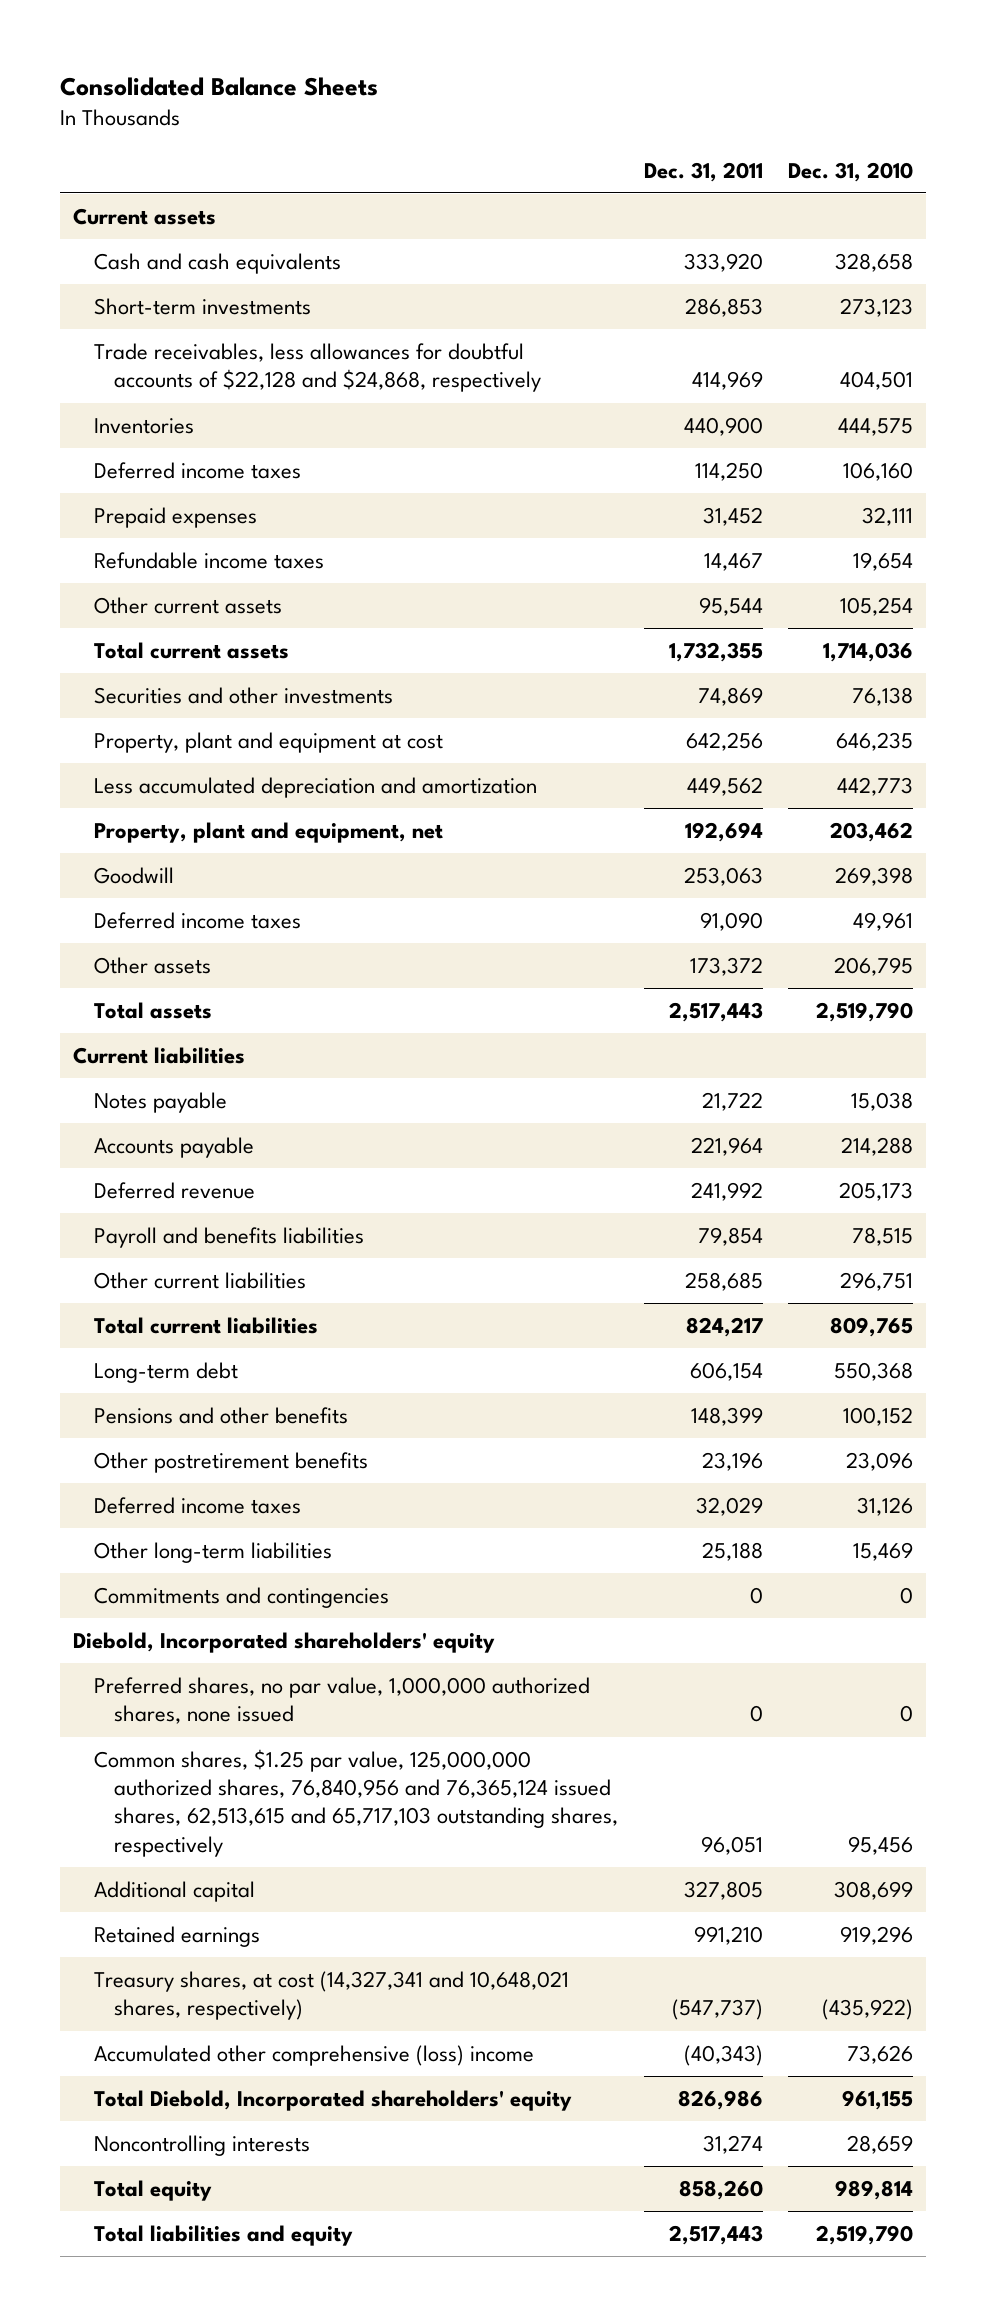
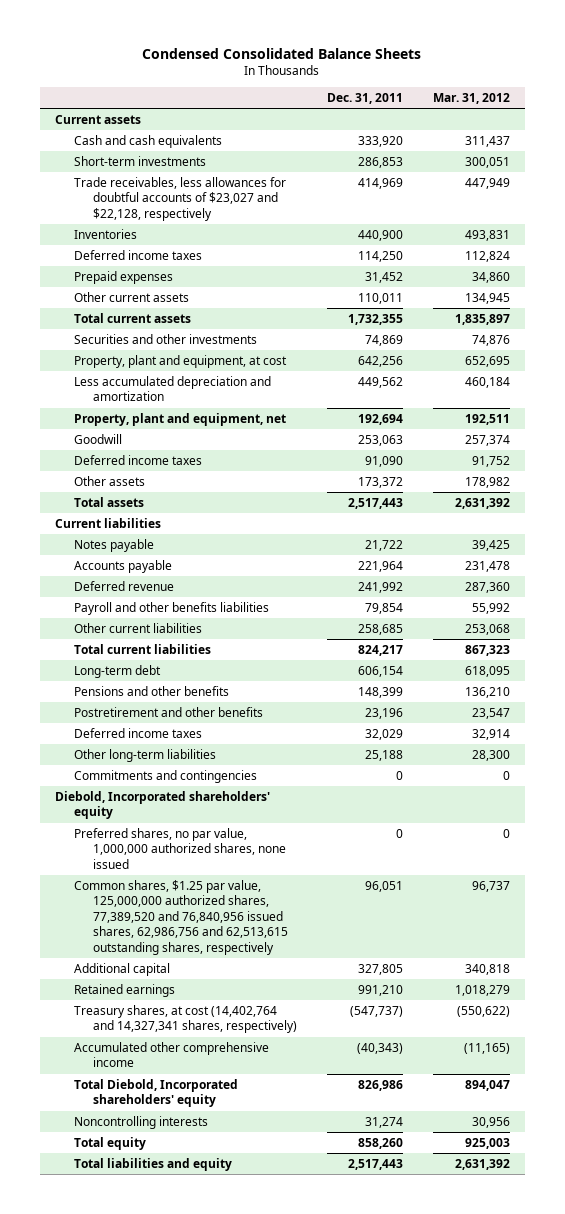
- Consolidated Balance Sheets
+ Condensed Consolidated Balance Sheets
- | Dec. 31, 2011 | Dec. 31, 2010
+ | Dec. 31, 2011 | Mar. 31, 2012
- Trade receivables, less allowances for doubtful accounts of $22,128 and $24,868, respectively | 414,969 | 404,501
+ Trade receivables, less allowances for doubtful accounts of $23,027 and $22,128, respectively | 414,969 | 447,949
- Refundable income taxes | 14,467 | 19,654
- Other current assets | 95,544 | 105,254
+ Other current assets | 110,011 | 134,945
- Property, plant and equipment at cost | 642,256 | 646,235
+ Property, plant and equipment, at cost | 642,256 | 652,695
- Payroll and benefits liabilities | 79,854 | 78,515
+ Payroll and other benefits liabilities | 79,854 | 55,992
- Other postretirement benefits | 23,196 | 23,096
+ Postretirement and other benefits | 23,196 | 23,547
- Common shares, $1.25 par value, 125,000,000 authorized shares, 76,840,956 and 76,365,124 issued shares, 62,513,615 and 65,717,103 outstanding shares, respectively | 96,051 | 95,456
+ Common shares, $1.25 par value, 125,000,000 authorized shares, 77,389,520 and 76,840,956 issued shares, 62,986,756 and 62,513,615 outstanding shares, respectively | 96,051 | 96,737
- Treasury shares, at cost (14,327,341 and 10,648,021 shares, respectively) | (547,737) | (435,922)
- Accumulated other comprehensive (loss) income | (40,343) | 73,626
+ Treasury shares, at cost (14,402,764 and 14,327,341 shares, respectively) | (547,737) | (550,622)
+ Accumulated other comprehensive income | (40,343) | (11,165)

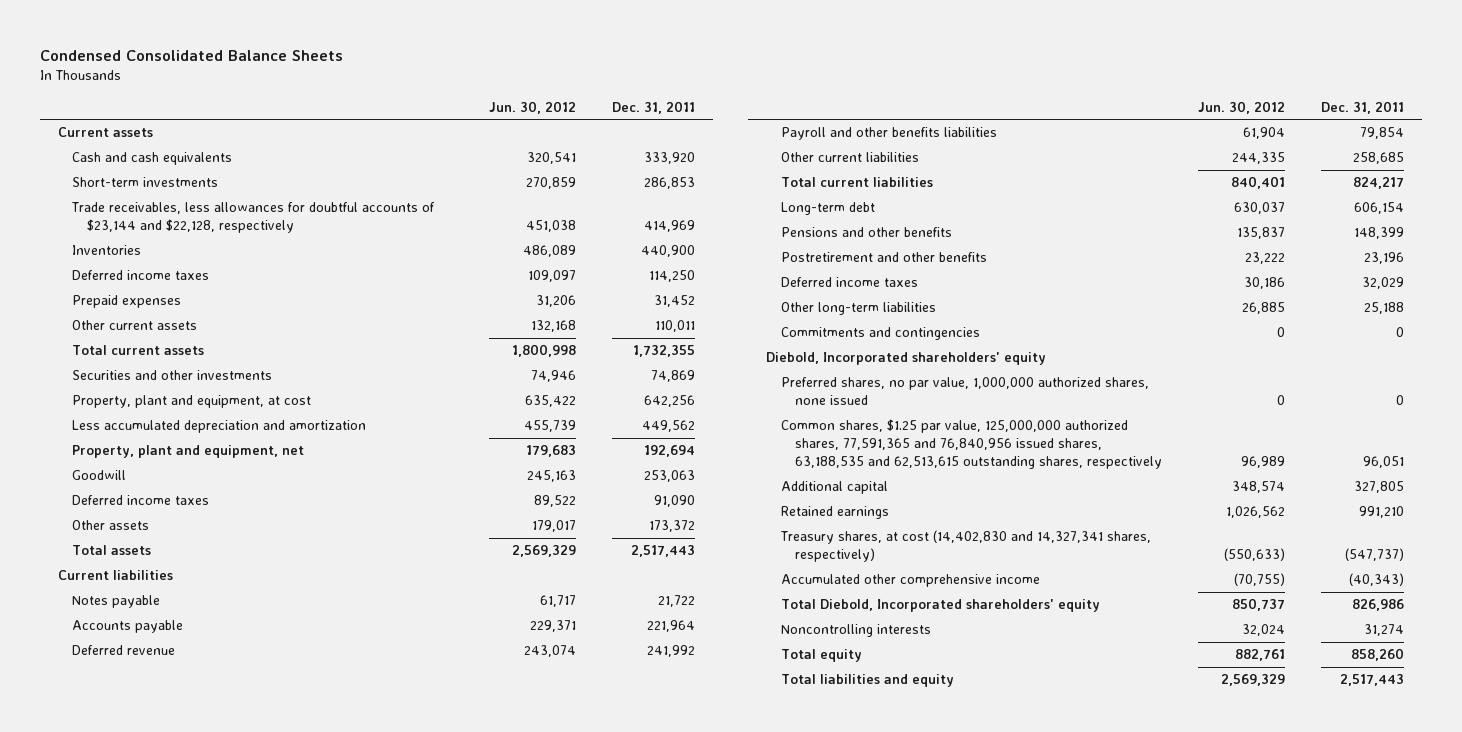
- | Dec. 31, 2011 | Mar. 31, 2012
+ | Jun. 30, 2012 | Dec. 31, 2011
- Trade receivables, less allowances for doubtful accounts of $23,027 and $22,128, respectively | 414,969 | 447,949
+ Trade receivables, less allowances for doubtful accounts of $23,144 and $22,128, respectively | 451,038 | 414,969
- Common shares, $1.25 par value, 125,000,000 authorized shares, 77,389,520 and 76,840,956 issued shares, 62,986,756 and 62,513,615 outstanding shares, respectively | 96,051 | 96,737
+ Common shares, $1.25 par value, 125,000,000 authorized shares, 77,591,365 and 76,840,956 issued shares, 63,188,535 and 62,513,615 outstanding shares, respectively | 96,989 | 96,051
- Treasury shares, at cost (14,402,764 and 14,327,341 shares, respectively) | (547,737) | (550,622)
+ Treasury shares, at cost (14,402,830 and 14,327,341 shares, respectively) | (550,633) | (547,737)

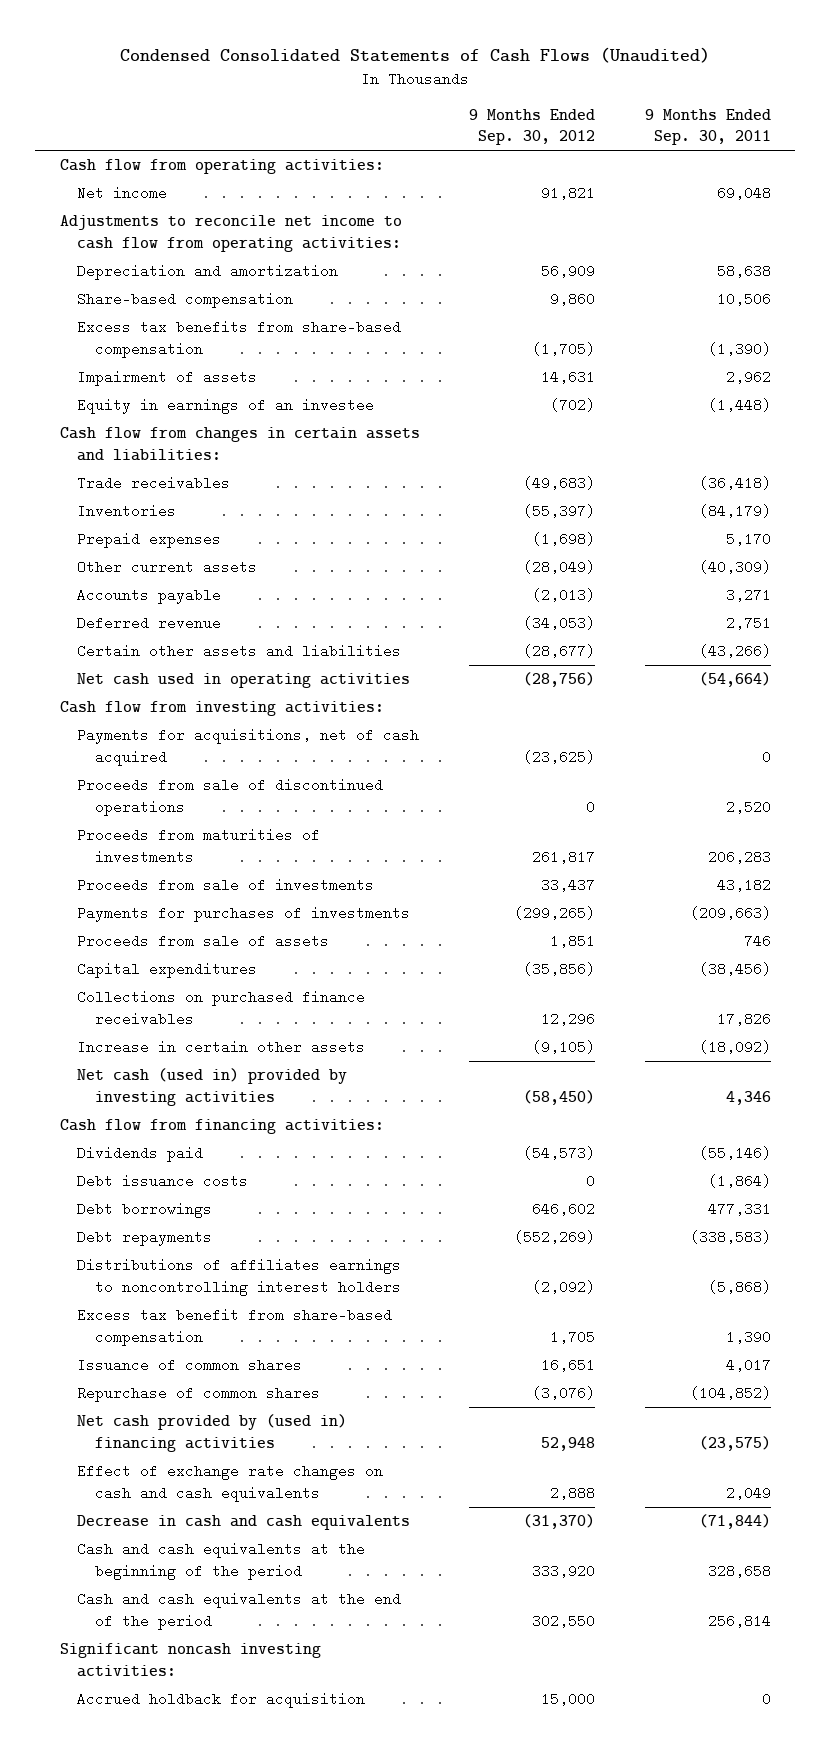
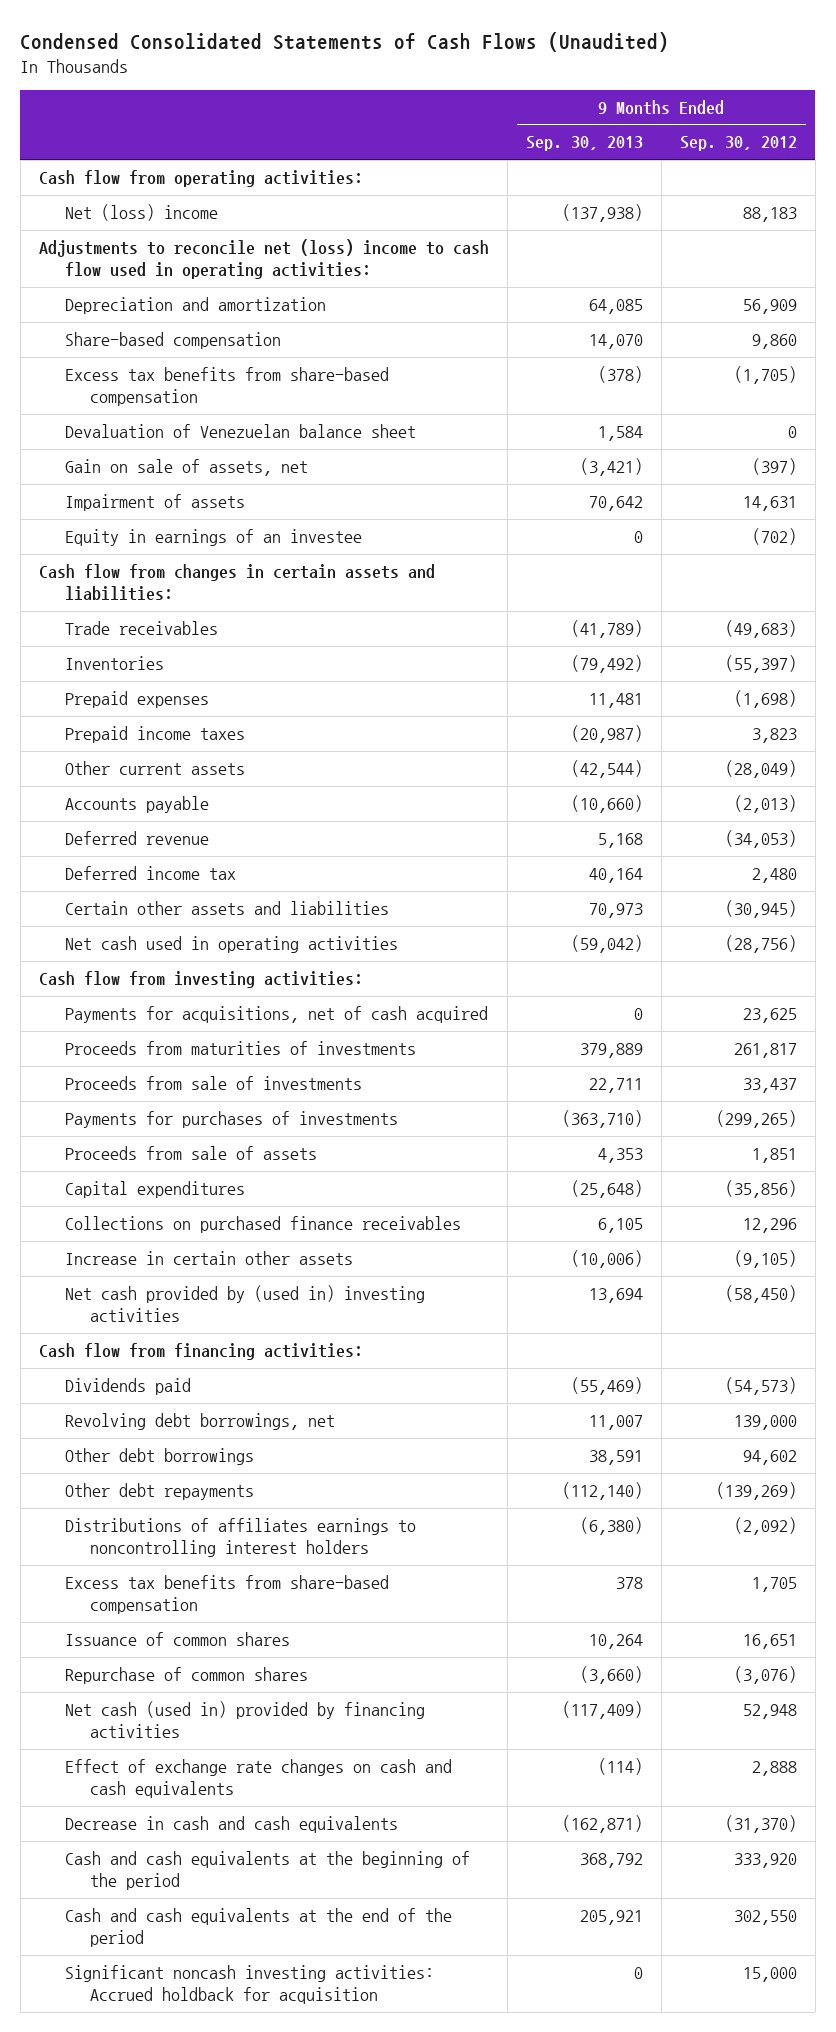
- | 9 Months Ended Sep. 30, 2012 | 9 Months Ended Sep. 30, 2011
+ | 9 Months Ended Sep. 30, 2013 | 9 Months Ended Sep. 30, 2012
- Net income | 91,821 | 69,048
- Adjustments to reconcile net income to cash flow from operating activities:
+ Net (loss) income | (137,938) | 88,183
+ Adjustments to reconcile net (loss) income to cash flow used in operating activities:
+ Devaluation of Venezuelan balance sheet | 1,584 | 0
+ Gain on sale of assets, net | (3,421) | (397)
+ Prepaid income taxes | (20,987) | 3,823
- Certain other assets and liabilities | (28,677) | (43,266)
+ Deferred income tax | 40,164 | 2,480
+ Certain other assets and liabilities | 70,973 | (30,945)
- Payments for acquisitions, net of cash acquired | (23,625) | 0
- Proceeds from sale of discontinued operations | 0 | 2,520
+ Payments for acquisitions, net of cash acquired | 0 | 23,625
- Net cash (used in) provided by investing activities | (58,450) | 4,346
+ Net cash provided by (used in) investing activities | 13,694 | (58,450)
- Debt issuance costs | 0 | (1,864)
- Debt borrowings | 646,602 | 477,331
- Debt repayments | (552,269) | (338,583)
+ Revolving debt borrowings, net | 11,007 | 139,000
+ Other debt borrowings | 38,591 | 94,602
+ Other debt repayments | (112,140) | (139,269)
- Excess tax benefit from share-based compensation | 1,705 | 1,390
+ Excess tax benefits from share-based compensation | 378 | 1,705
- Net cash provided by (used in) financing activities | 52,948 | (23,575)
+ Net cash (used in) provided by financing activities | (117,409) | 52,948
- Significant noncash investing activities:
- Accrued holdback for acquisition | 15,000 | 0
+ Significant noncash investing activities: Accrued holdback for acquisition | 0 | 15,000

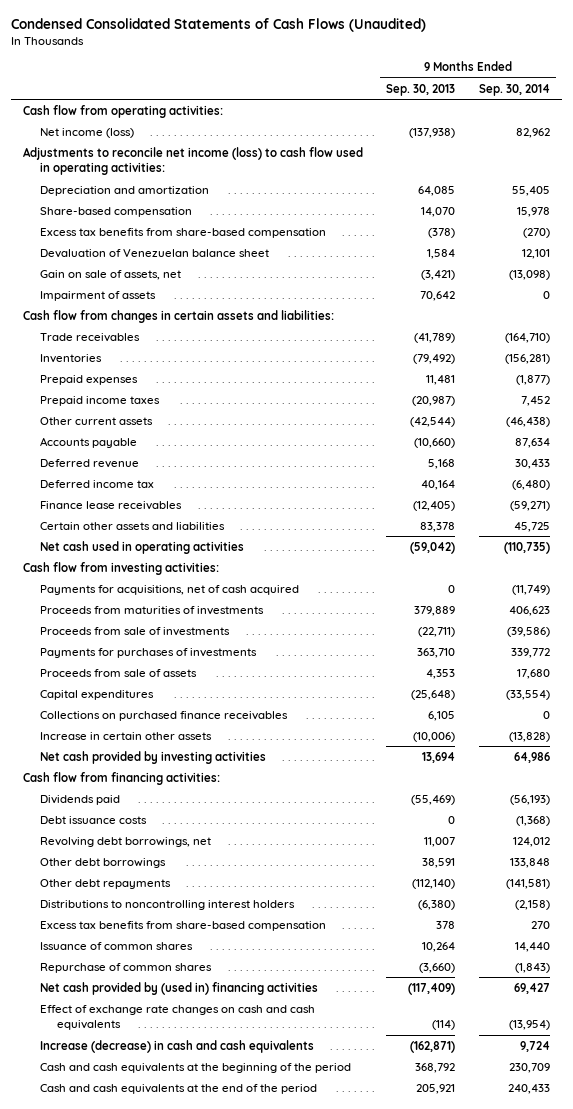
- | 9 Months Ended Sep. 30, 2013 | 9 Months Ended Sep. 30, 2012
+ | 9 Months Ended Sep. 30, 2013 | 9 Months Ended Sep. 30, 2014
- Net (loss) income | (137,938) | 88,183
- Adjustments to reconcile net (loss) income to cash flow used in operating activities:
+ Net income (loss) | (137,938) | 82,962
+ Adjustments to reconcile net income (loss) to cash flow used in operating activities:
- Equity in earnings of an investee | 0 | (702)
- Certain other assets and liabilities | 70,973 | (30,945)
+ Finance lease receivables | (12,405) | (59,271)
+ Certain other assets and liabilities | 83,378 | 45,725
- Proceeds from sale of investments | 22,711 | 33,437
- Payments for purchases of investments | (363,710) | (299,265)
+ Proceeds from sale of investments | (22,711) | (39,586)
+ Payments for purchases of investments | 363,710 | 339,772
- Net cash provided by (used in) investing activities | 13,694 | (58,450)
+ Net cash provided by investing activities | 13,694 | 64,986
+ Debt issuance costs | 0 | (1,368)
- Distributions of affiliates earnings to noncontrolling interest holders | (6,380) | (2,092)
+ Distributions to noncontrolling interest holders | (6,380) | (2,158)
- Net cash (used in) provided by financing activities | (117,409) | 52,948
+ Net cash provided by (used in) financing activities | (117,409) | 69,427
- Decrease in cash and cash equivalents | (162,871) | (31,370)
+ Increase (decrease) in cash and cash equivalents | (162,871) | 9,724
- Significant noncash investing activities: Accrued holdback for acquisition | 0 | 15,000

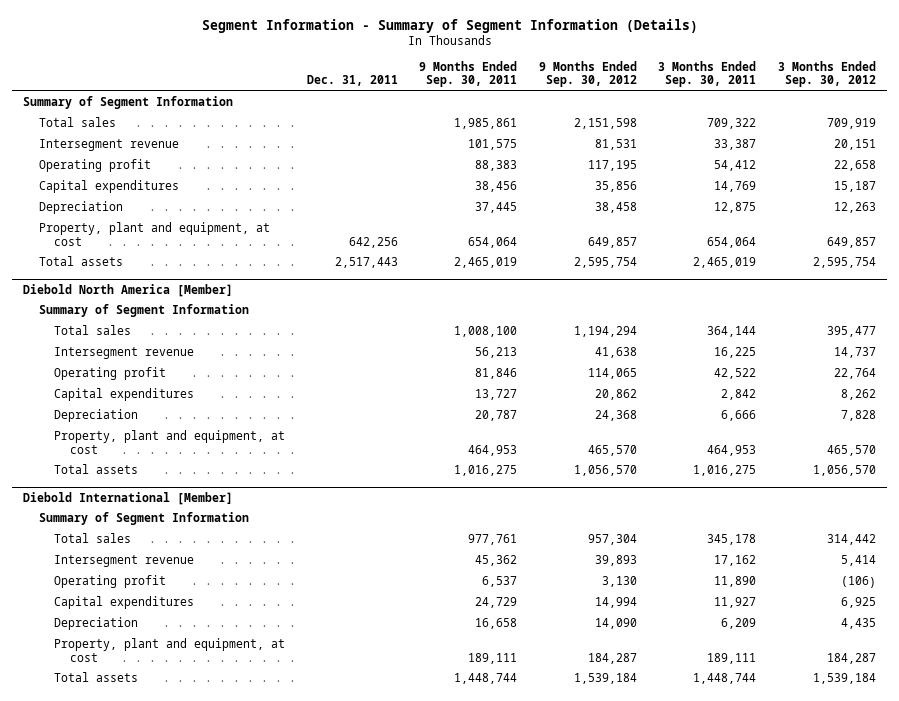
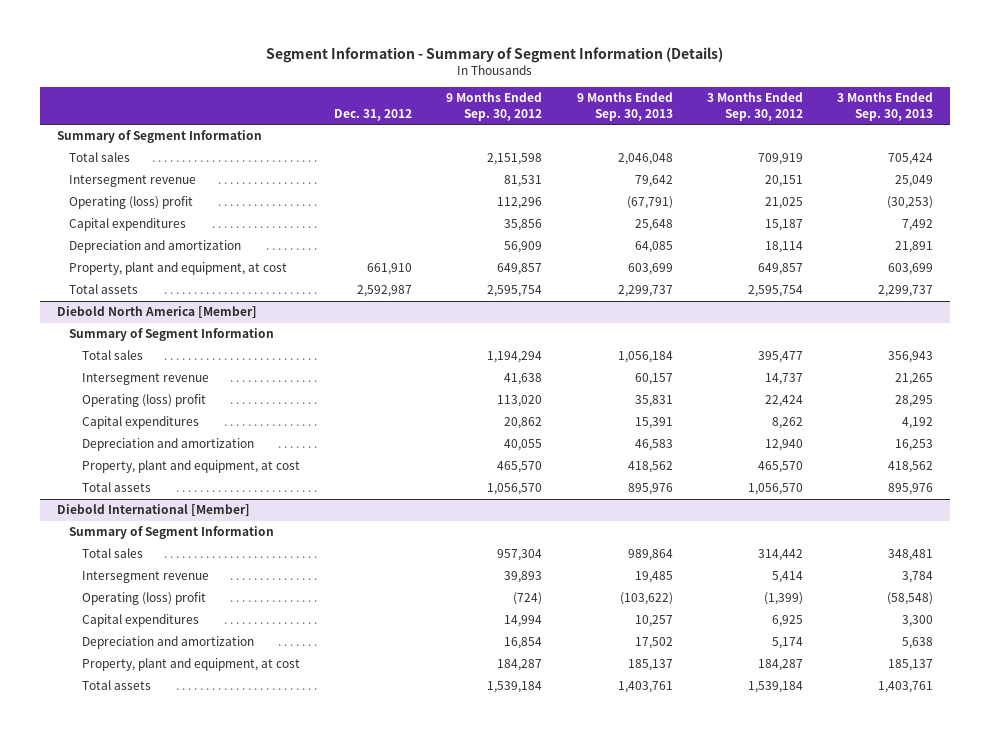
- | Dec. 31, 2011 | 9 Months Ended Sep. 30, 2011 | 9 Months Ended Sep. 30, 2012 | 3 Months Ended Sep. 30, 2011 | 3 Months Ended Sep. 30, 2012
+ | Dec. 31, 2012 | 9 Months Ended Sep. 30, 2012 | 9 Months Ended Sep. 30, 2013 | 3 Months Ended Sep. 30, 2012 | 3 Months Ended Sep. 30, 2013
- Operating profit | | 88,383 | 117,195 | 54,412 | 22,658
+ Operating (loss) profit | | 112,296 | (67,791) | 21,025 | (30,253)
- Depreciation | | 37,445 | 38,458 | 12,875 | 12,263
+ Depreciation and amortization | | 56,909 | 64,085 | 18,114 | 21,891
@ Diebold North America [Member]
- Operating profit | | 81,846 | 114,065 | 42,522 | 22,764
+ Operating (loss) profit | | 113,020 | 35,831 | 22,424 | 28,295
- Depreciation | | 20,787 | 24,368 | 6,666 | 7,828
+ Depreciation and amortization | | 40,055 | 46,583 | 12,940 | 16,253
@ Diebold International [Member]
- Operating profit | | 6,537 | 3,130 | 11,890 | (106)
+ Operating (loss) profit | | (724) | (103,622) | (1,399) | (58,548)
- Depreciation | | 16,658 | 14,090 | 6,209 | 4,435
+ Depreciation and amortization | | 16,854 | 17,502 | 5,174 | 5,638

